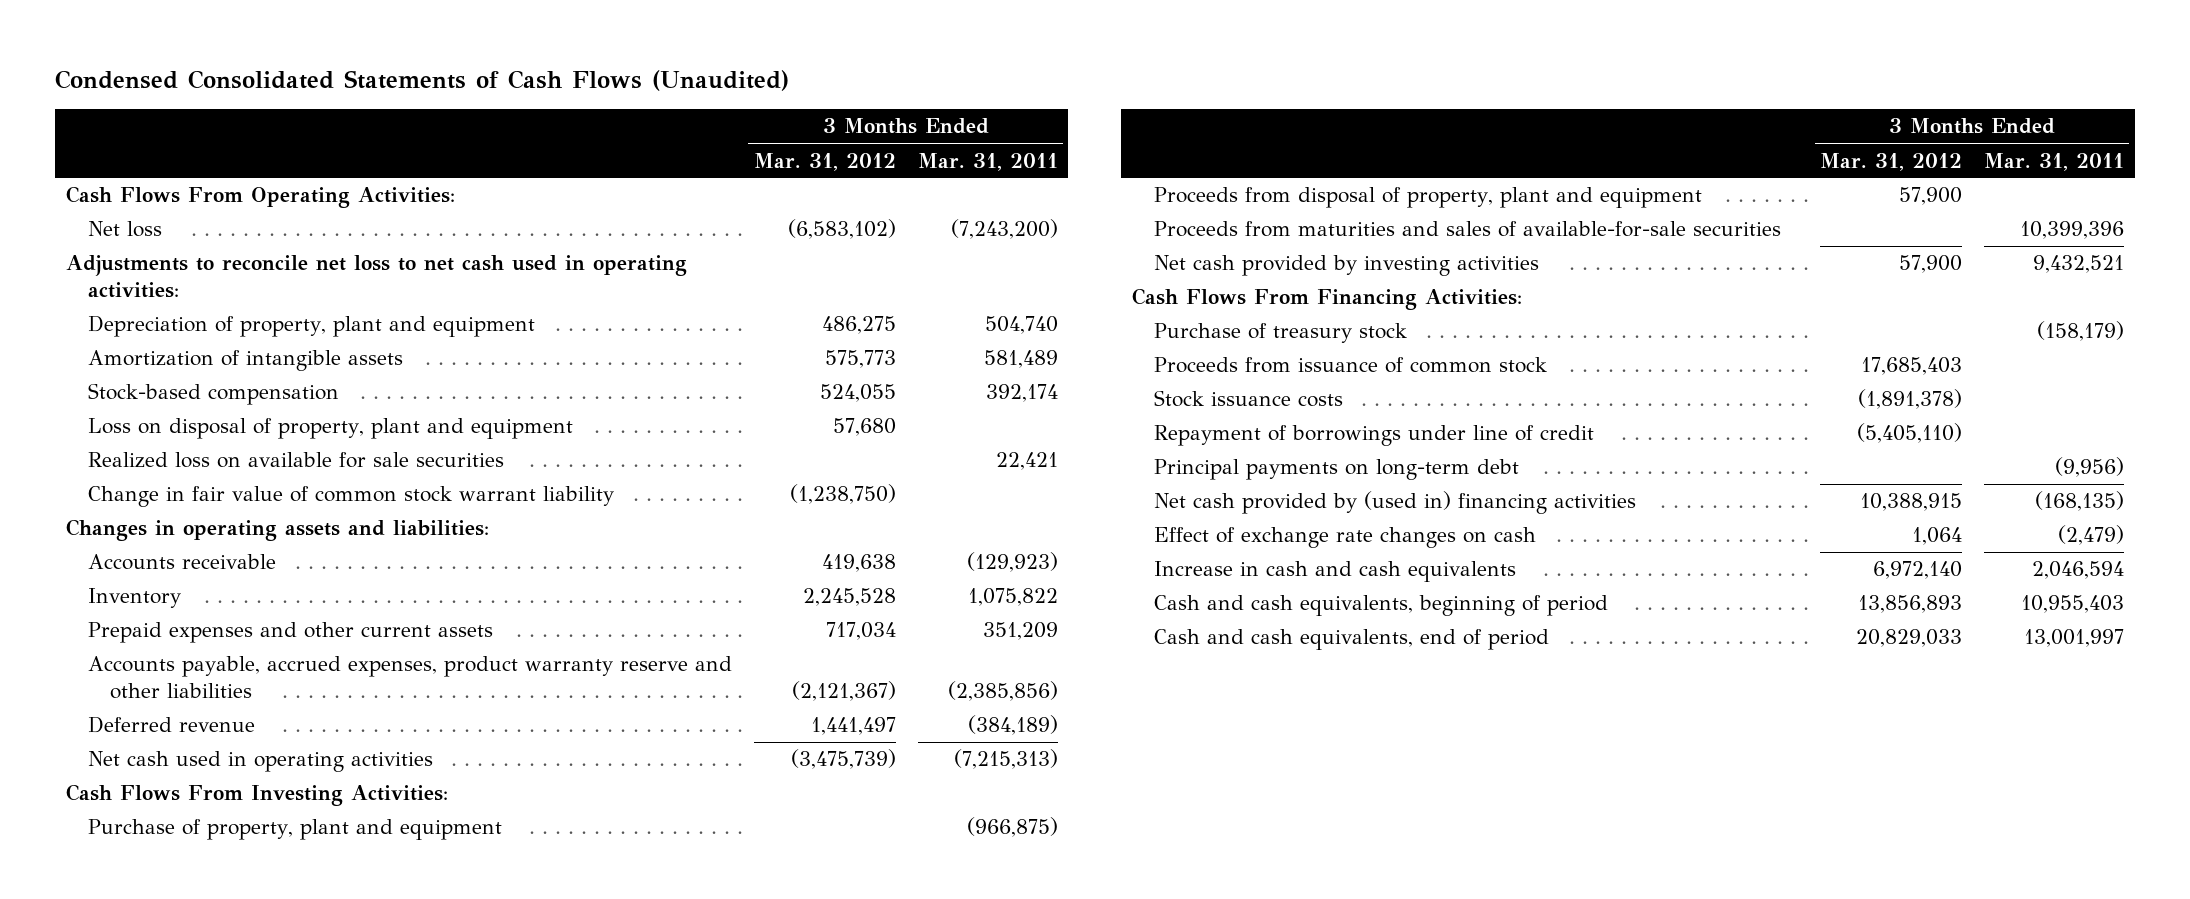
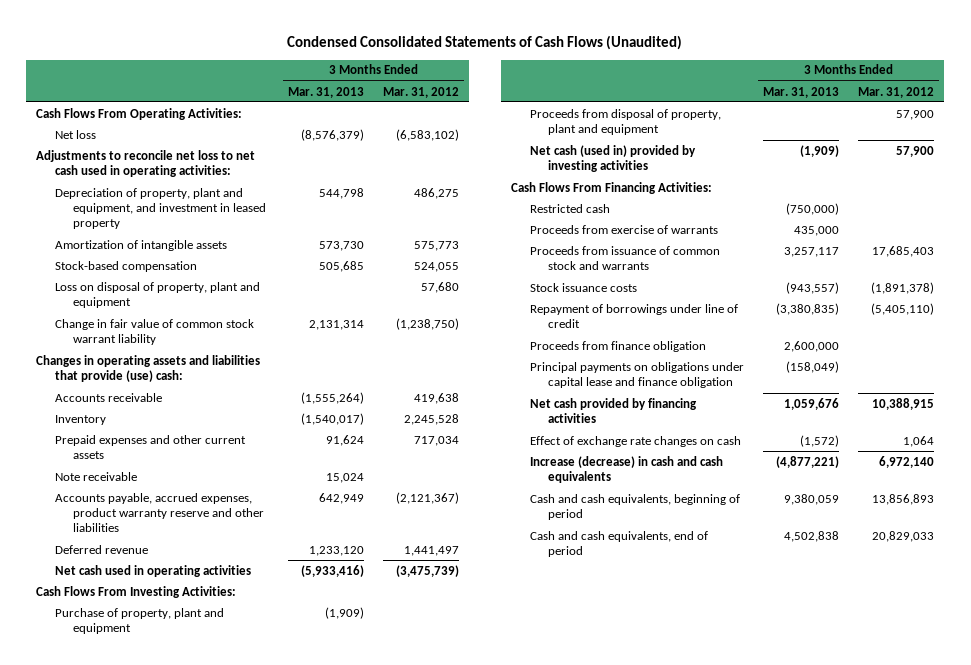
- | 3 Months Ended Mar. 31, 2012 | 3 Months Ended Mar. 31, 2011
+ | 3 Months Ended Mar. 31, 2013 | 3 Months Ended Mar. 31, 2012
- Depreciation of property, plant and equipment | 486,275 | 504,740
+ Depreciation of property, plant and equipment, and investment in leased property | 544,798 | 486,275
- Realized loss on available for sale securities | | 22,421
- Changes in operating assets and liabilities:
+ Changes in operating assets and liabilities that provide (use) cash:
+ Note receivable | 15,024 |
- Proceeds from maturities and sales of available-for-sale securities | | 10,399,396
- Net cash provided by investing activities | 57,900 | 9,432,521
+ Net cash (used in) provided by investing activities | (1,909) | 57,900
- Purchase of treasury stock | | (158,179)
- Proceeds from issuance of common stock | 17,685,403 |
+ Restricted cash | (750,000) |
+ Proceeds from exercise of warrants | 435,000 |
+ Proceeds from issuance of common stock and warrants | 3,257,117 | 17,685,403
- Principal payments on long-term debt | | (9,956)
- Net cash provided by (used in) financing activities | 10,388,915 | (168,135)
+ Proceeds from finance obligation | 2,600,000 |
+ Principal payments on obligations under capital lease and finance obligation | (158,049) |
+ Net cash provided by financing activities | 1,059,676 | 10,388,915
- Increase in cash and cash equivalents | 6,972,140 | 2,046,594
+ Increase (decrease) in cash and cash equivalents | (4,877,221) | 6,972,140

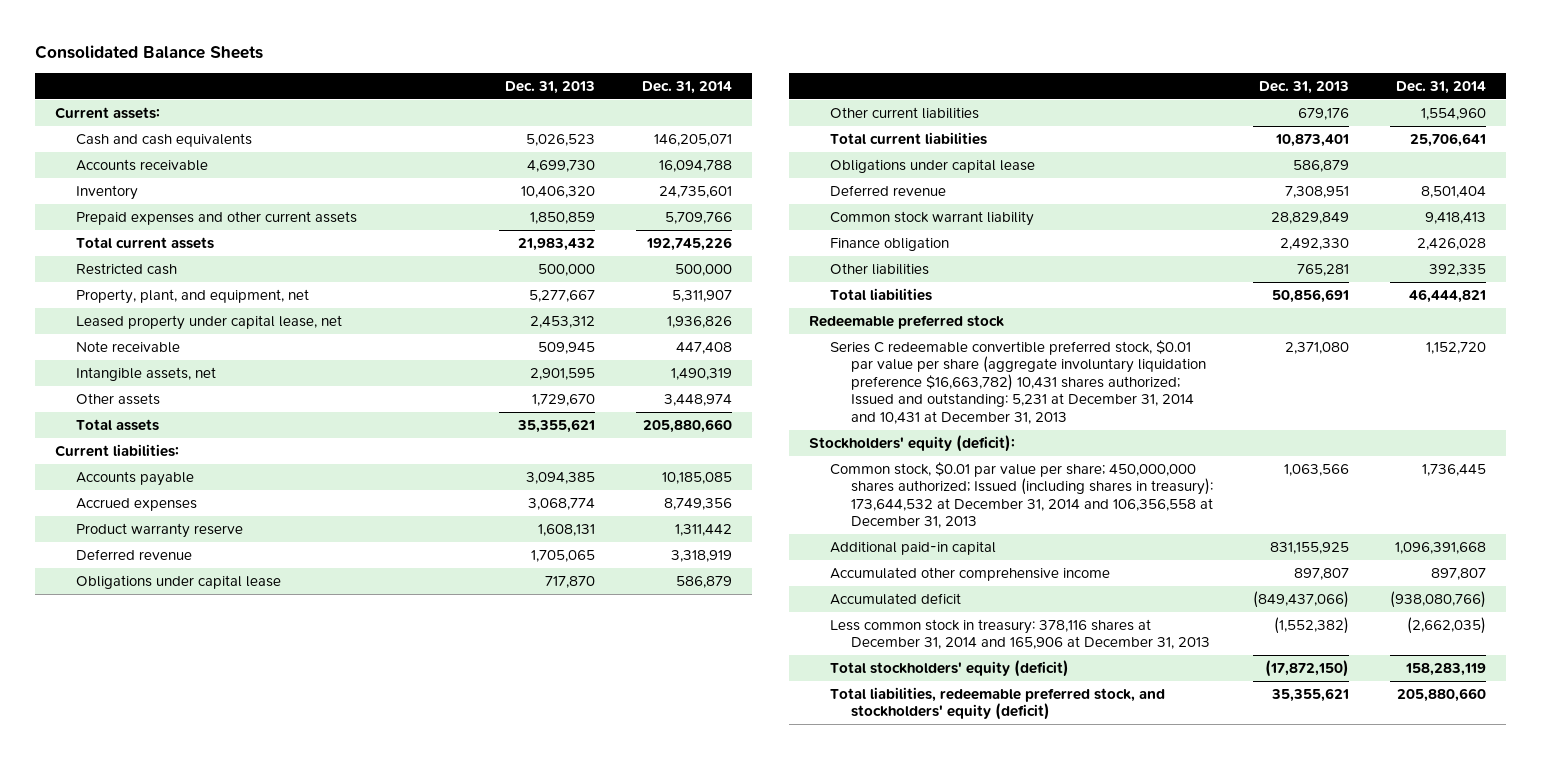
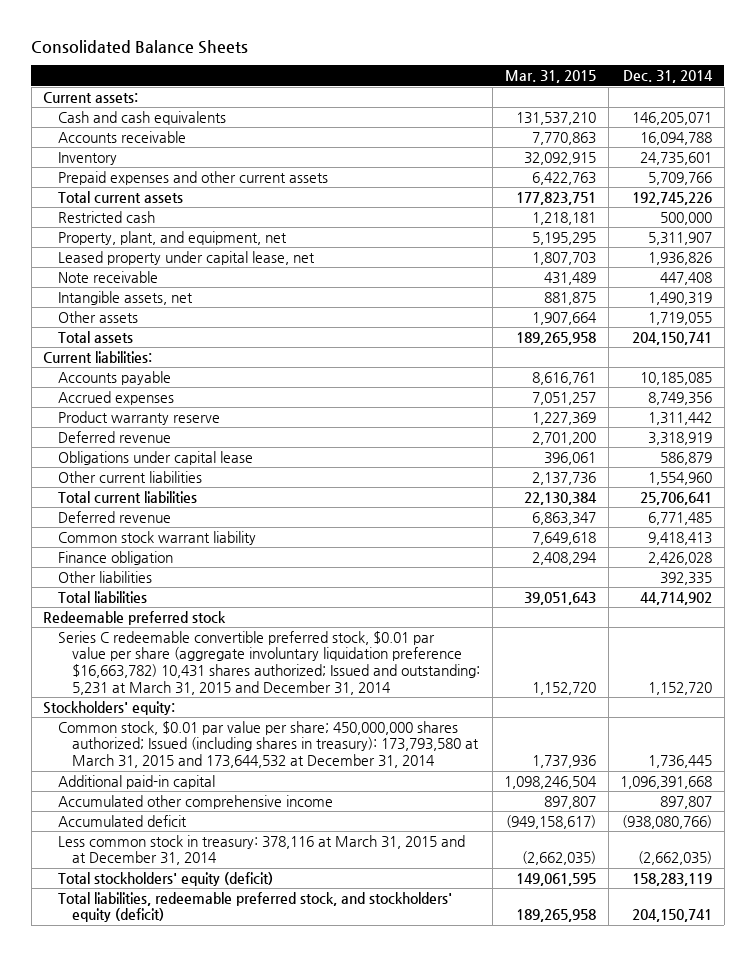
- | Dec. 31, 2013 | Dec. 31, 2014
+ | Mar. 31, 2015 | Dec. 31, 2014
- Other assets | 1,729,670 | 3,448,974
- Total assets | 35,355,621 | 205,880,660
+ Other assets | 1,907,664 | 1,719,055
+ Total assets | 189,265,958 | 204,150,741
- Obligations under capital lease | 586,879 |
- Deferred revenue | 7,308,951 | 8,501,404
+ Deferred revenue | 6,863,347 | 6,771,485
- Total liabilities | 50,856,691 | 46,444,821
+ Total liabilities | 39,051,643 | 44,714,902
- Series C redeemable convertible preferred stock, $0.01 par value per share (aggregate involuntary liquidation preference $16,663,782) 10,431 shares authorized; Issued and outstanding: 5,231 at December 31, 2014 and 10,431 at December 31, 2013 | 2,371,080 | 1,152,720
- Stockholders' equity (deficit):
- Common stock, $0.01 par value per share; 450,000,000 shares authorized; Issued (including shares in treasury): 173,644,532 at December 31, 2014 and 106,356,558 at December 31, 2013 | 1,063,566 | 1,736,445
+ Series C redeemable convertible preferred stock, $0.01 par value per share (aggregate involuntary liquidation preference $16,663,782) 10,431 shares authorized; Issued and outstanding: 5,231 at March 31, 2015 and December 31, 2014 | 1,152,720 | 1,152,720
+ Stockholders' equity:
+ Common stock, $0.01 par value per share; 450,000,000 shares authorized; Issued (including shares in treasury): 173,793,580 at March 31, 2015 and 173,644,532 at December 31, 2014 | 1,737,936 | 1,736,445
- Less common stock in treasury: 378,116 shares at December 31, 2014 and 165,906 at December 31, 2013 | (1,552,382) | (2,662,035)
+ Less common stock in treasury: 378,116 at March 31, 2015 and at December 31, 2014 | (2,662,035) | (2,662,035)
- Total liabilities, redeemable preferred stock, and stockholders' equity (deficit) | 35,355,621 | 205,880,660
+ Total liabilities, redeemable preferred stock, and stockholders' equity (deficit) | 189,265,958 | 204,150,741

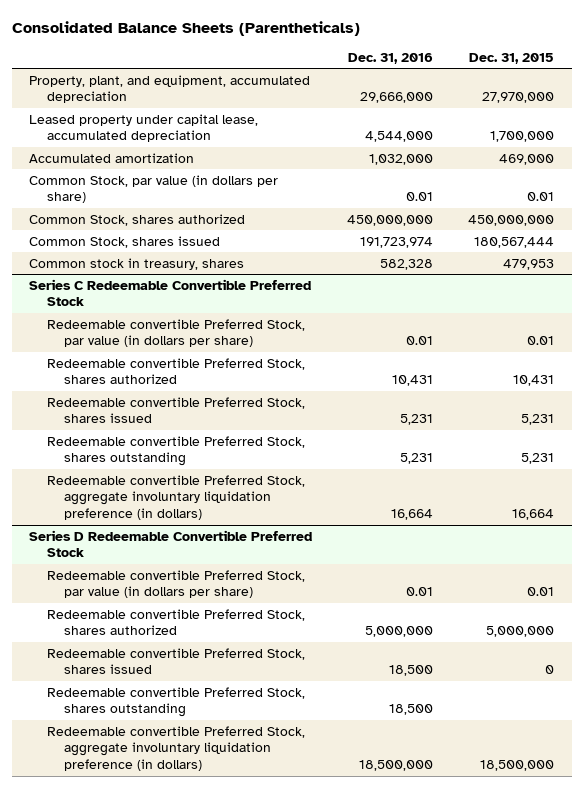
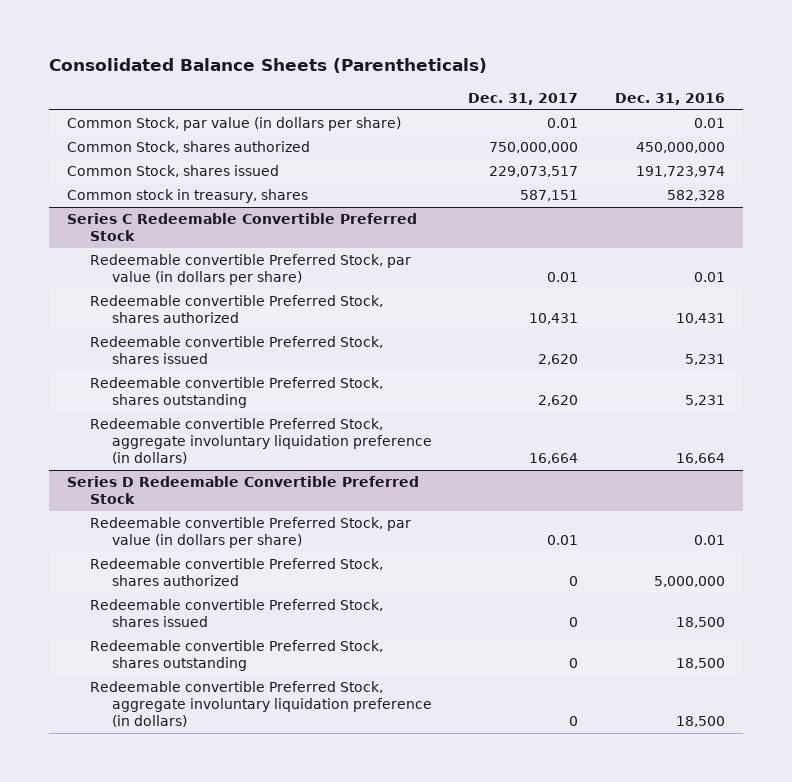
- | Dec. 31, 2016 | Dec. 31, 2015
+ | Dec. 31, 2017 | Dec. 31, 2016
- Property, plant, and equipment, accumulated depreciation | 29,666,000 | 27,970,000
- Leased property under capital lease, accumulated depreciation | 4,544,000 | 1,700,000
- Accumulated amortization | 1,032,000 | 469,000
@ Series D Redeemable Convertible Preferred Stock
- Redeemable convertible Preferred Stock, aggregate involuntary liquidation preference (in dollars) | 18,500,000 | 18,500,000
+ Redeemable convertible Preferred Stock, aggregate involuntary liquidation preference (in dollars) | 0 | 18,500

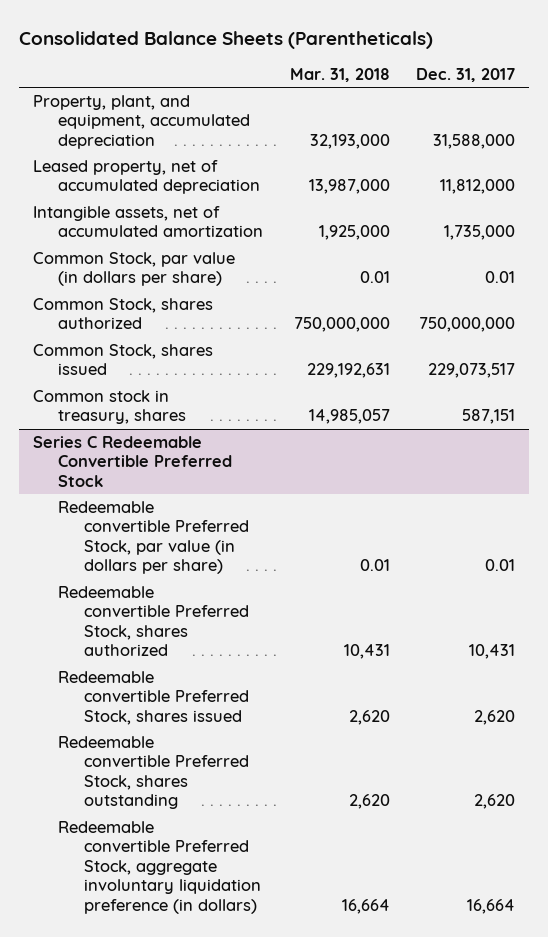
- | Dec. 31, 2017 | Dec. 31, 2016
+ | Mar. 31, 2018 | Dec. 31, 2017
+ Property, plant, and equipment, accumulated depreciation | 32,193,000 | 31,588,000
+ Leased property, net of accumulated depreciation | 13,987,000 | 11,812,000
+ Intangible assets, net of accumulated amortization | 1,925,000 | 1,735,000
- Series D Redeemable Convertible Preferred Stock
- Redeemable convertible Preferred Stock, par value (in dollars per share) | 0.01 | 0.01
- Redeemable convertible Preferred Stock, shares authorized | 0 | 5,000,000
- Redeemable convertible Preferred Stock, shares issued | 0 | 18,500
- Redeemable convertible Preferred Stock, shares outstanding | 0 | 18,500
- Redeemable convertible Preferred Stock, aggregate involuntary liquidation preference (in dollars) | 0 | 18,500

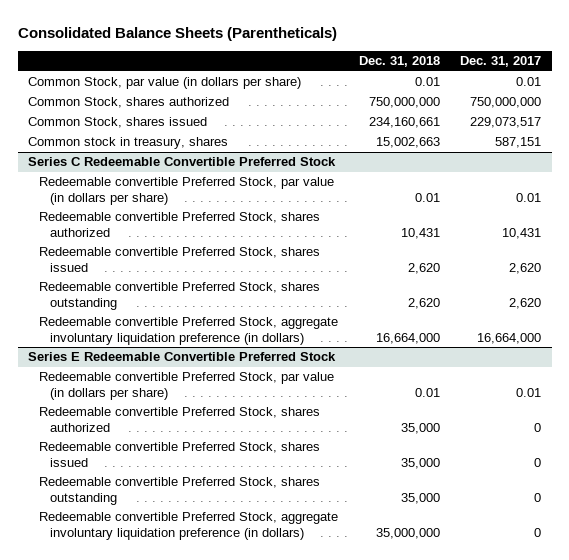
- | Mar. 31, 2018 | Dec. 31, 2017
+ | Dec. 31, 2018 | Dec. 31, 2017
- Property, plant, and equipment, accumulated depreciation | 32,193,000 | 31,588,000
- Leased property, net of accumulated depreciation | 13,987,000 | 11,812,000
- Intangible assets, net of accumulated amortization | 1,925,000 | 1,735,000
@ Series C Redeemable Convertible Preferred Stock
- Redeemable convertible Preferred Stock, aggregate involuntary liquidation preference (in dollars) | 16,664 | 16,664
+ Redeemable convertible Preferred Stock, aggregate involuntary liquidation preference (in dollars) | 16,664,000 | 16,664,000
+ Series E Redeemable Convertible Preferred Stock
+ Redeemable convertible Preferred Stock, par value (in dollars per share) | 0.01 | 0.01
+ Redeemable convertible Preferred Stock, shares authorized | 35,000 | 0
+ Redeemable convertible Preferred Stock, shares issued | 35,000 | 0
+ Redeemable convertible Preferred Stock, shares outstanding | 35,000 | 0
+ Redeemable convertible Preferred Stock, aggregate involuntary liquidation preference (in dollars) | 35,000,000 | 0

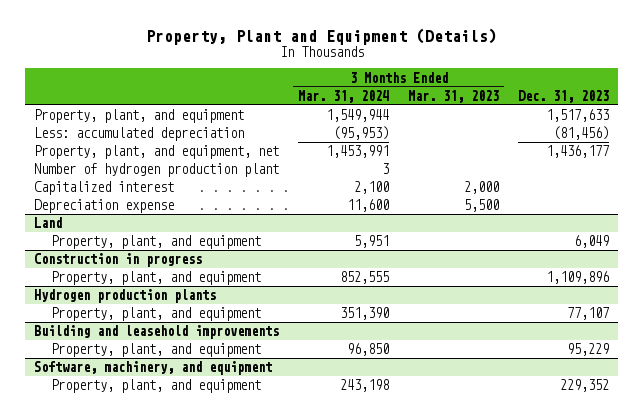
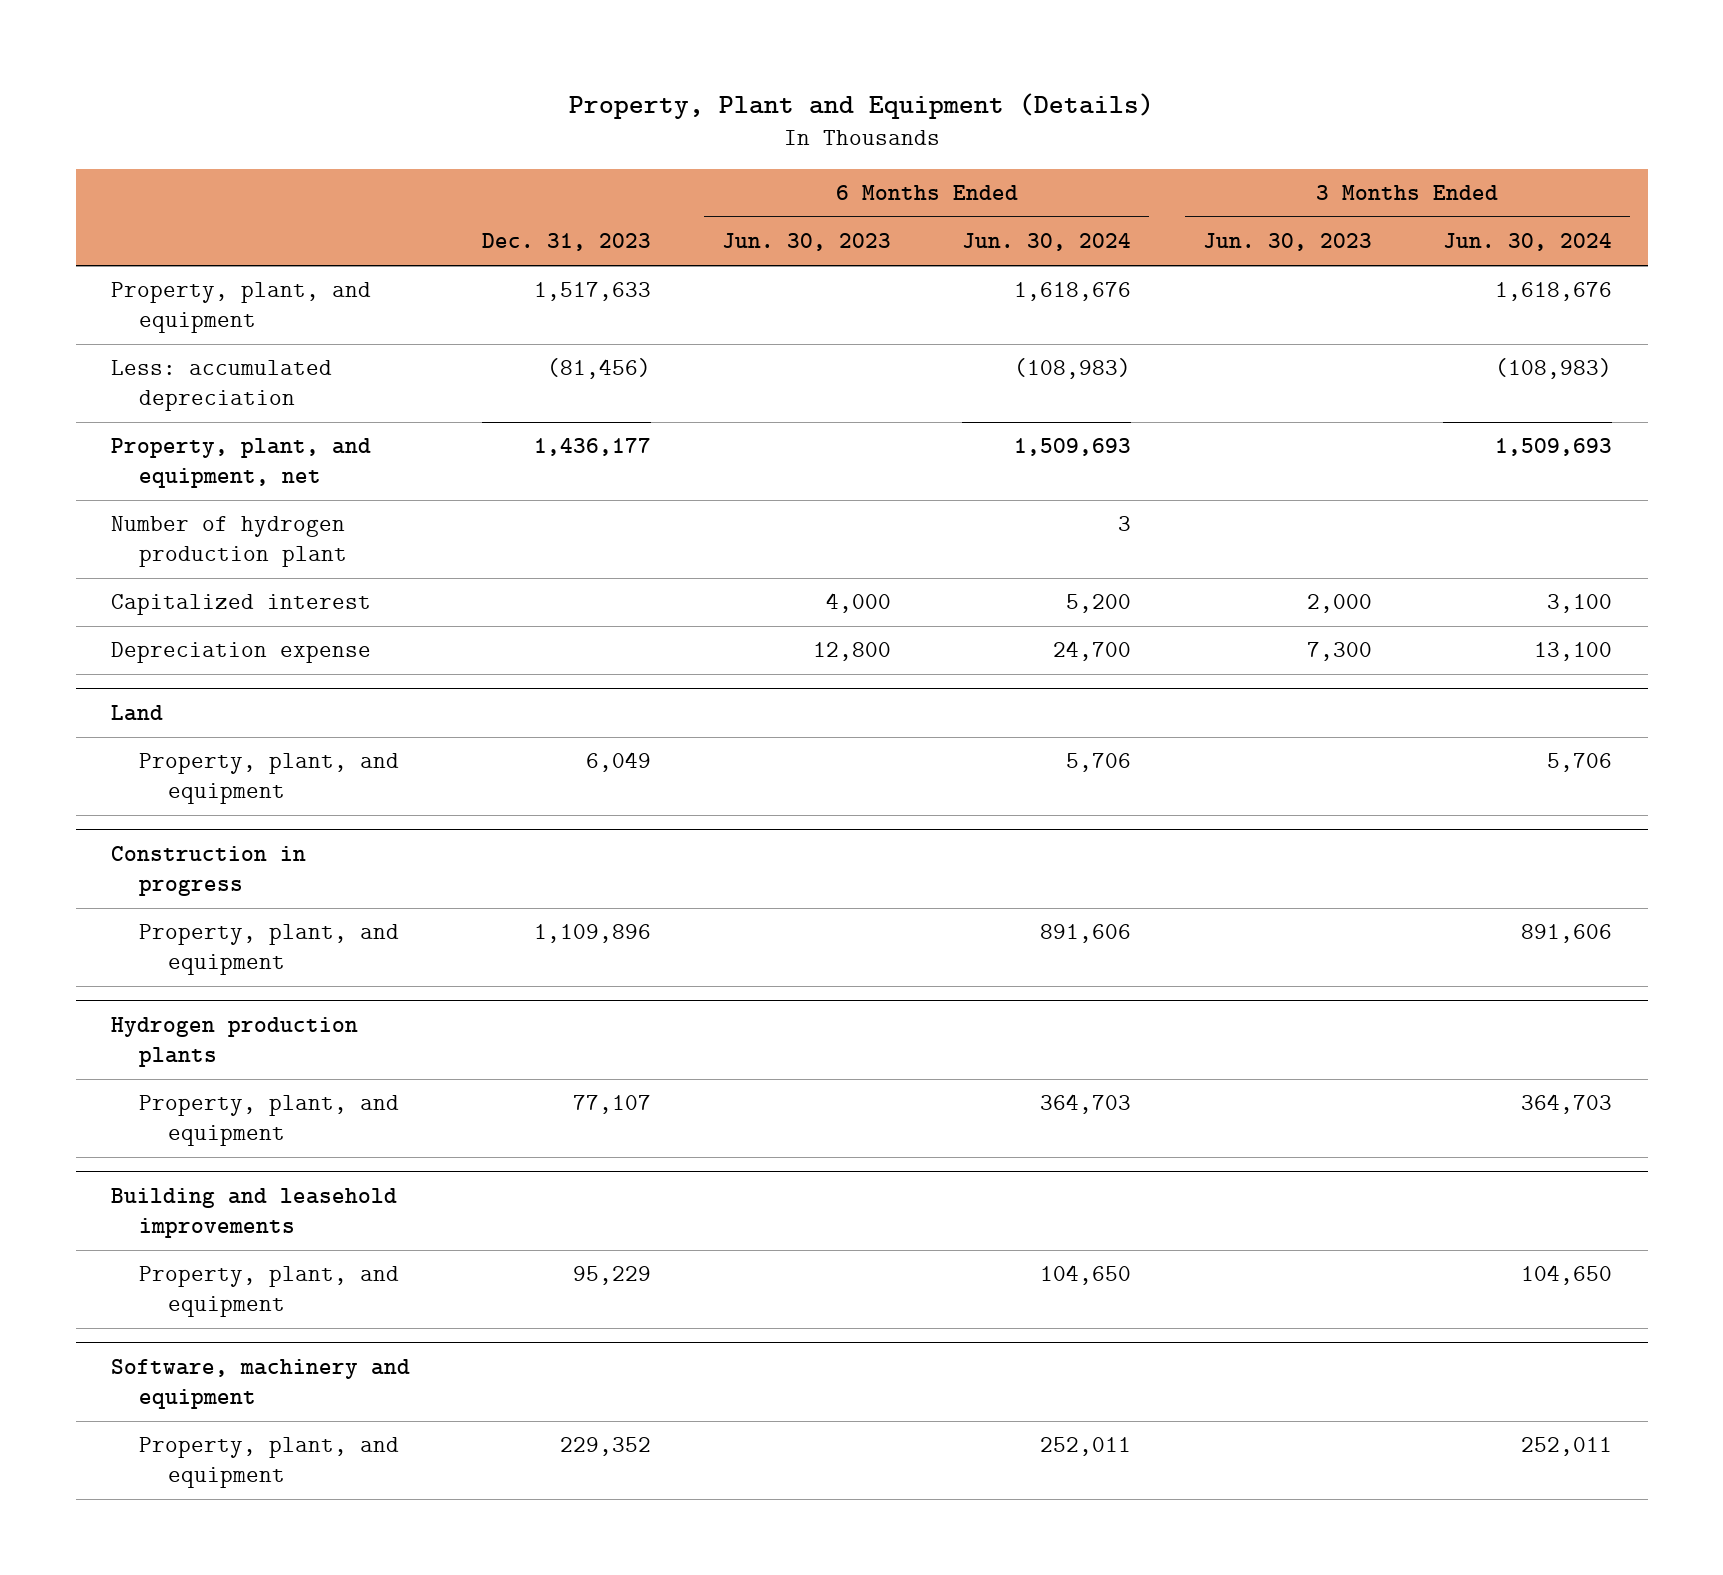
- | 3 Months Ended Mar. 31, 2024 | 3 Months Ended Mar. 31, 2023 | Dec. 31, 2023
+ | Dec. 31, 2023 | 6 Months Ended Jun. 30, 2023 | 6 Months Ended Jun. 30, 2024 | 3 Months Ended Jun. 30, 2023 | 3 Months Ended Jun. 30, 2024
- Software, machinery, and equipment
+ Software, machinery and equipment

